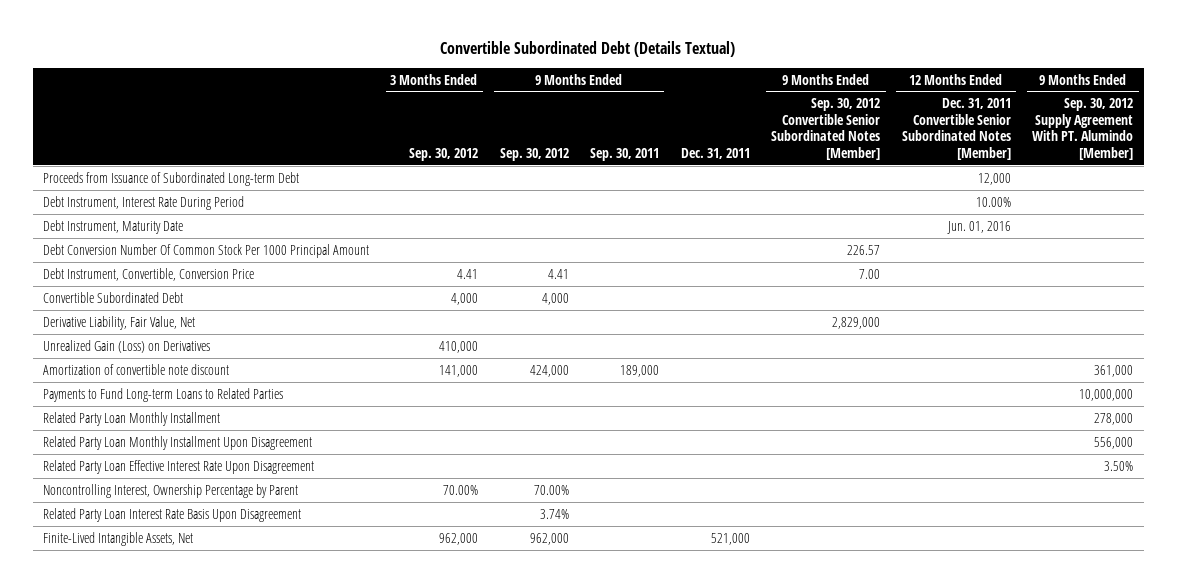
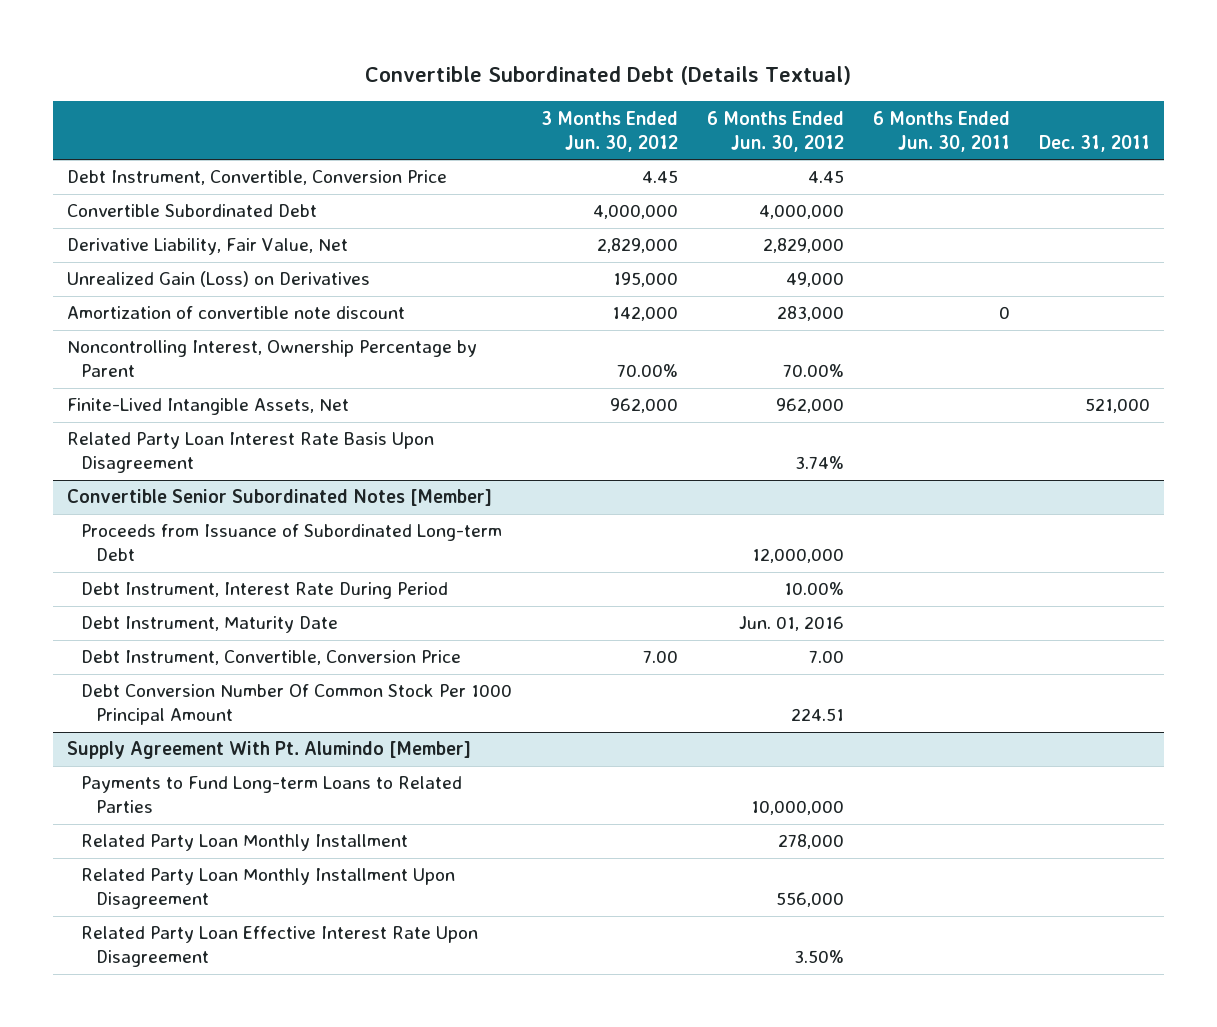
- | 3 Months Ended Sep. 30, 2012 | 9 Months Ended Sep. 30, 2012 | 9 Months Ended Sep. 30, 2011 | Dec. 31, 2011 | 9 Months Ended Sep. 30, 2012 Convertible Senior Subordinated Notes [Member] | 12 Months Ended Dec. 31, 2011 Convertible Senior Subordinated Notes [Member] | 9 Months Ended Sep. 30, 2012 Supply Agreement With PT. Alumindo [Member]
+ | 3 Months Ended Jun. 30, 2012 | 6 Months Ended Jun. 30, 2012 | 6 Months Ended Jun. 30, 2011 | Dec. 31, 2011
- Proceeds from Issuance of Subordinated Long-term Debt | | | | | | 12,000 |
- Debt Instrument, Interest Rate During Period | | | | | | 10.00% |
- Debt Instrument, Maturity Date | | | | | | Jun. 01, 2016 |
- Debt Conversion Number Of Common Stock Per 1000 Principal Amount | | | | | 226.57 | |
- Payments to Fund Long-term Loans to Related Parties | | | | | | | 10,000,000
- Related Party Loan Monthly Installment | | | | | | | 278,000
- Related Party Loan Monthly Installment Upon Disagreement | | | | | | | 556,000
- Related Party Loan Effective Interest Rate Upon Disagreement | | | | | | | 3.50%
moved down: Related Party Loan Interest Rate Basis Upon Disagreement | | 3.74% | |
+ Convertible Senior Subordinated Notes [Member]
+ Proceeds from Issuance of Subordinated Long-term Debt | | 12,000,000 | |
+ Debt Instrument, Interest Rate During Period | | 10.00% | |
+ Debt Instrument, Maturity Date | | Jun. 01, 2016 | |
+ Debt Instrument, Convertible, Conversion Price | 7.00 | 7.00 | |
+ Debt Conversion Number Of Common Stock Per 1000 Principal Amount | | 224.51 | |
+ Supply Agreement With Pt. Alumindo [Member]
+ Payments to Fund Long-term Loans to Related Parties | | 10,000,000 | |
+ Related Party Loan Monthly Installment | | 278,000 | |
+ Related Party Loan Monthly Installment Upon Disagreement | | 556,000 | |
+ Related Party Loan Effective Interest Rate Upon Disagreement | | 3.50% | |

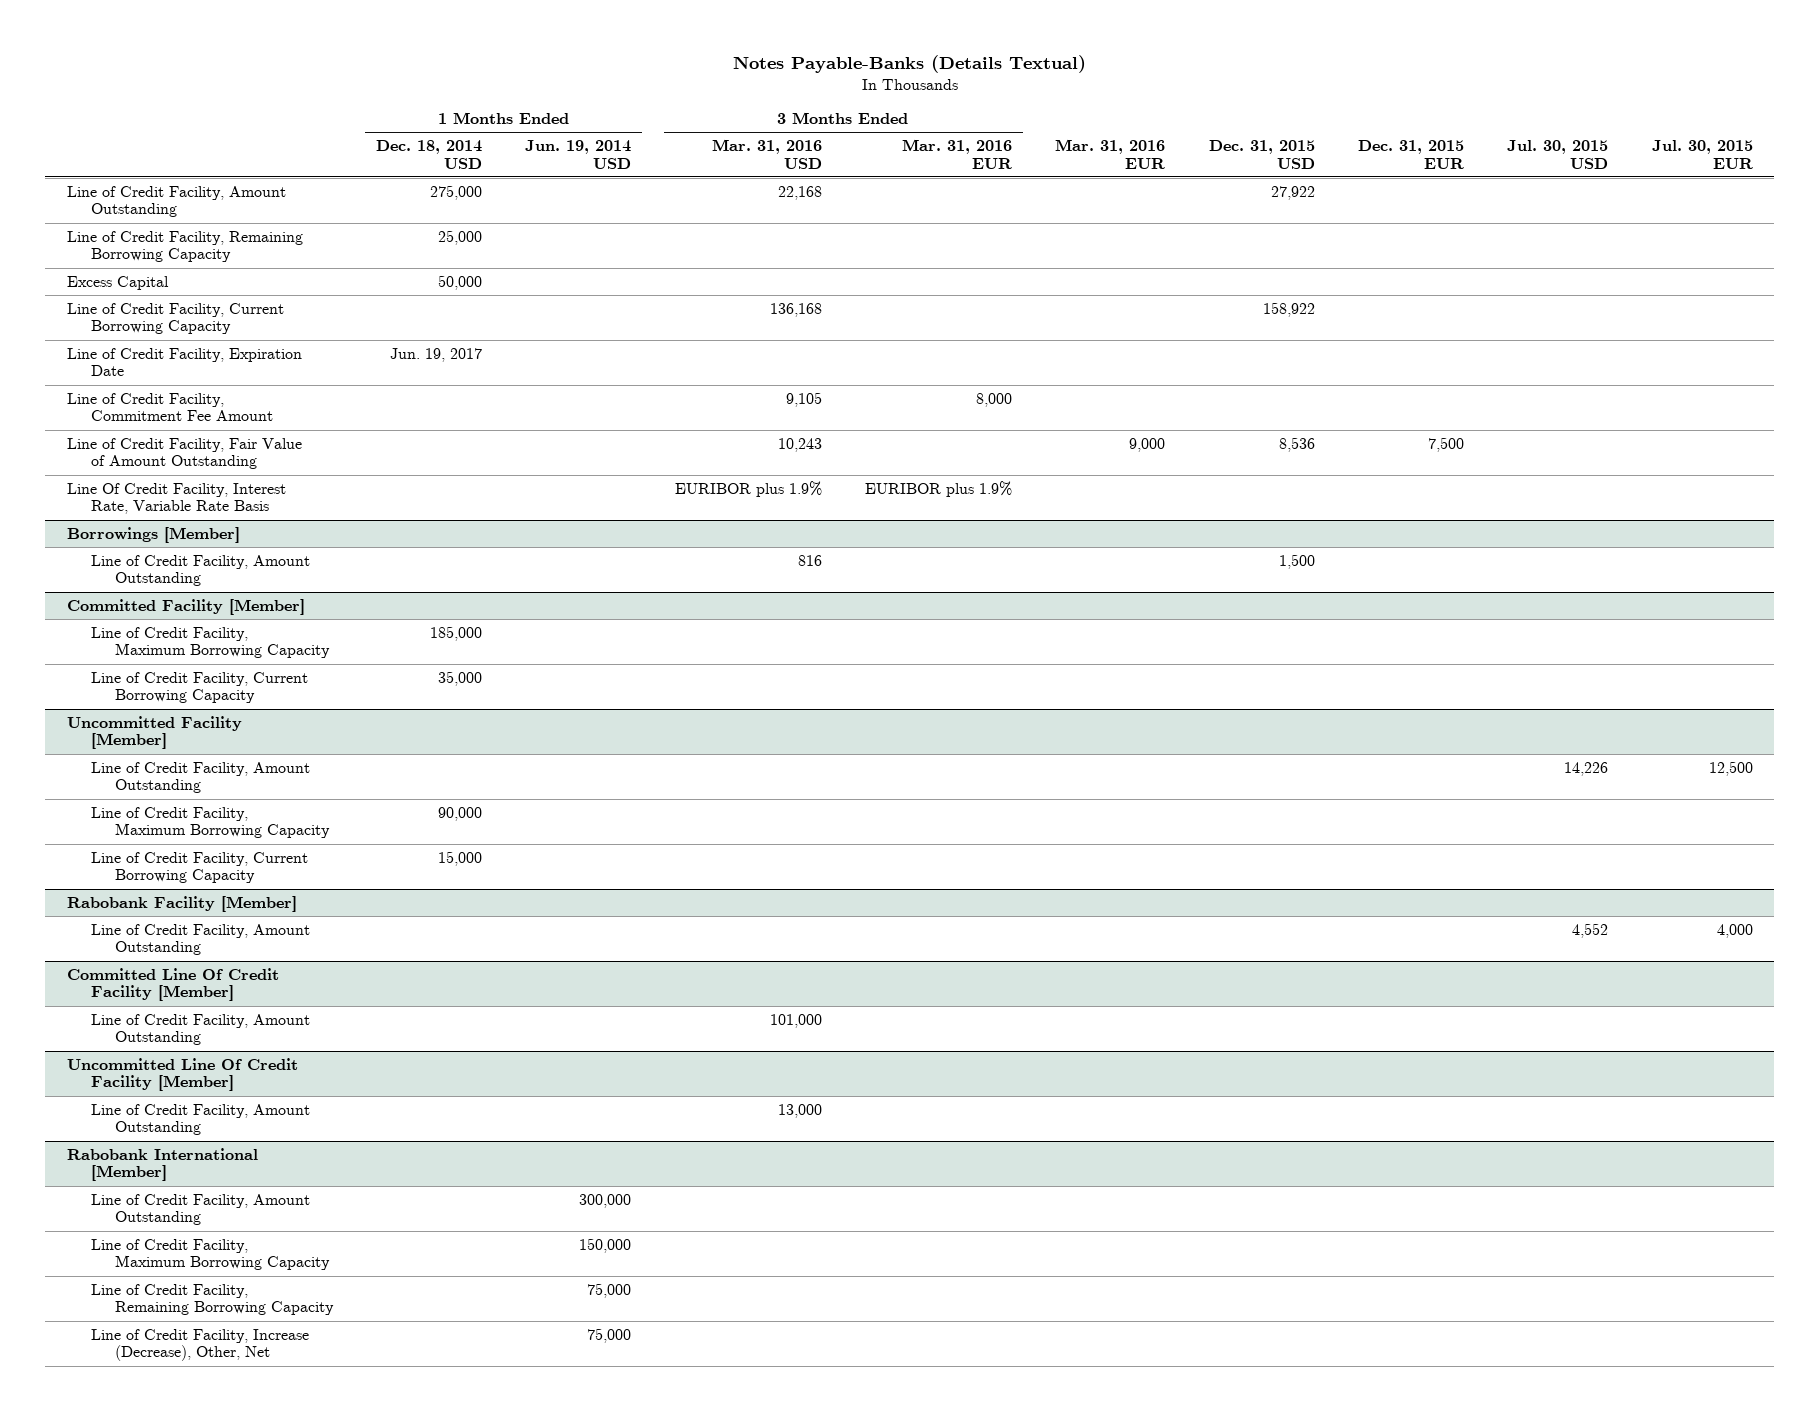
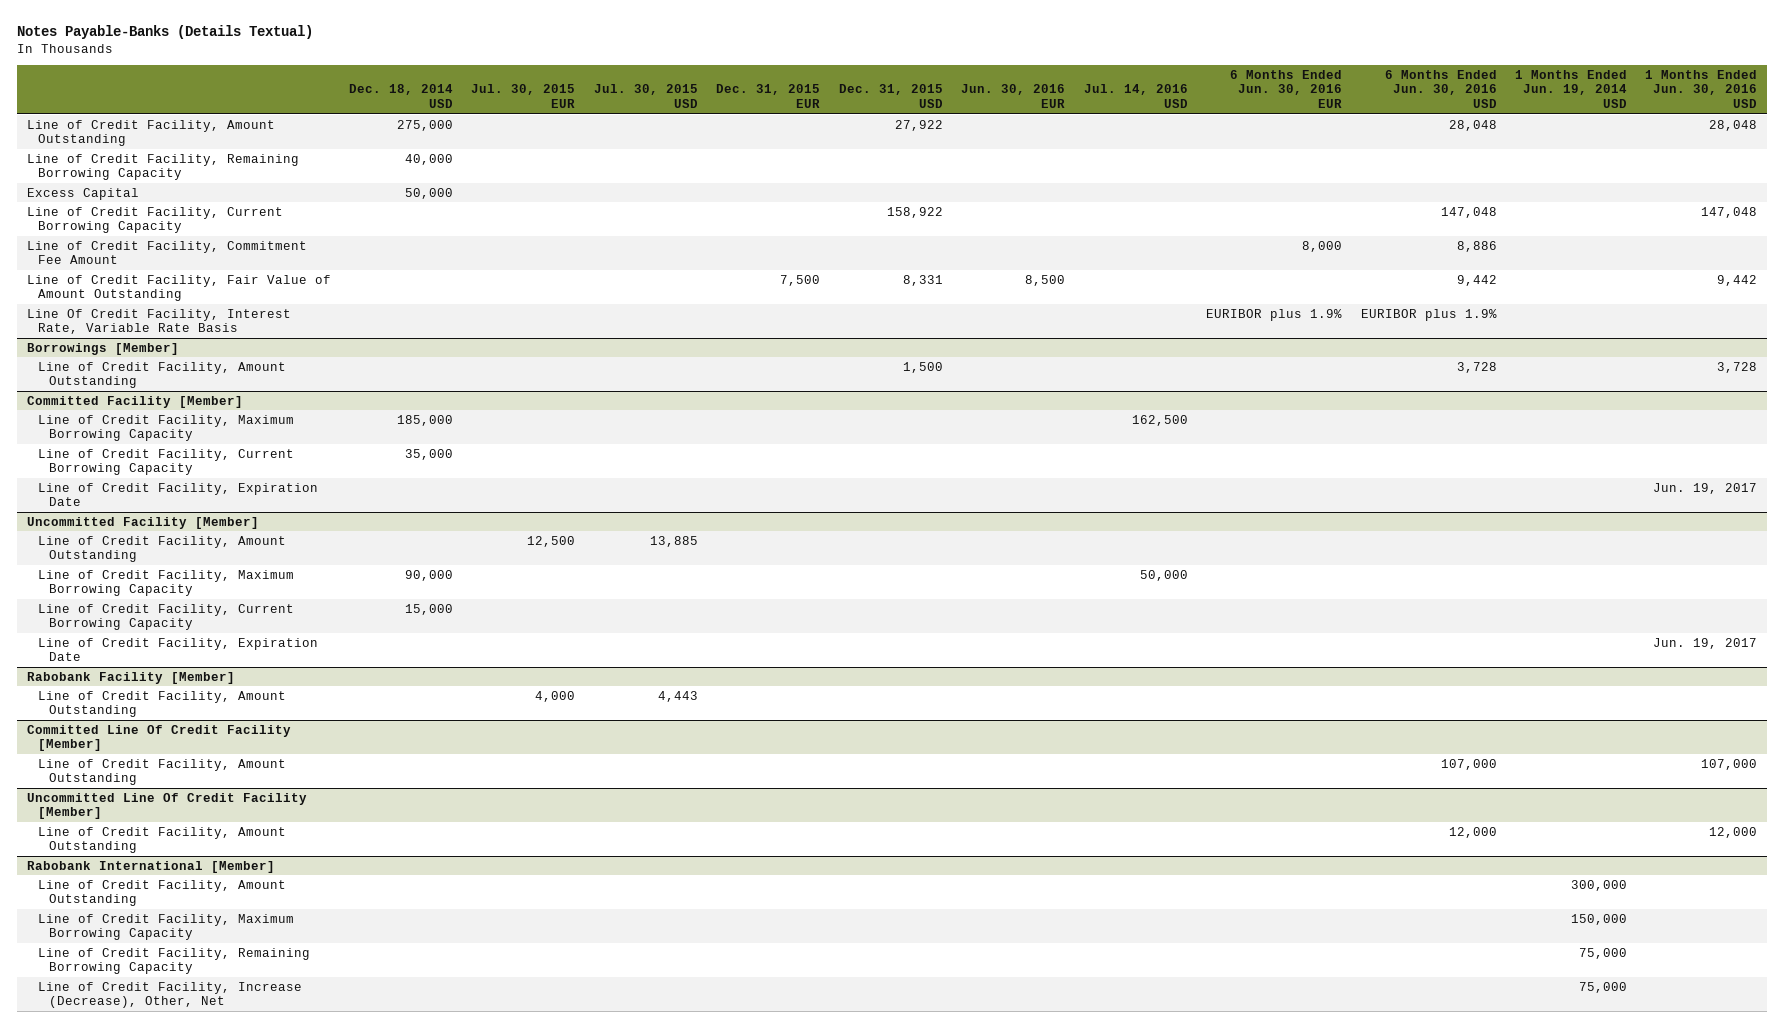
- | 1 Months Ended Dec. 18, 2014 USD | 1 Months Ended Jun. 19, 2014 USD | 3 Months Ended Mar. 31, 2016 USD | 3 Months Ended Mar. 31, 2016 EUR | Mar. 31, 2016 EUR | Dec. 31, 2015 USD | Dec. 31, 2015 EUR | Jul. 30, 2015 USD | Jul. 30, 2015 EUR
+ | Dec. 18, 2014 USD | Jul. 30, 2015 EUR | Jul. 30, 2015 USD | Dec. 31, 2015 EUR | Dec. 31, 2015 USD | Jun. 30, 2016 EUR | Jul. 14, 2016 USD | 6 Months Ended Jun. 30, 2016 EUR | 6 Months Ended Jun. 30, 2016 USD | 1 Months Ended Jun. 19, 2014 USD | 1 Months Ended Jun. 30, 2016 USD
- Line of Credit Facility, Expiration Date | Jun. 19, 2017 | | | | | | | |
- Line of Credit Facility, Fair Value of Amount Outstanding | | | 10,243 | | 9,000 | 8,536 | 7,500 | |
+ Line of Credit Facility, Fair Value of Amount Outstanding | | | | 7,500 | 8,331 | 8,500 | | | 9,442 | | 9,442
@ Committed Facility [Member]
+ Line of Credit Facility, Expiration Date | | | | | | | | | | | Jun. 19, 2017
@ Uncommitted Facility [Member]
- Line of Credit Facility, Amount Outstanding | | | | | | | | 14,226 | 12,500
+ Line of Credit Facility, Amount Outstanding | | 12,500 | 13,885 | | | | | | | |
+ Line of Credit Facility, Expiration Date | | | | | | | | | | | Jun. 19, 2017
@ Rabobank Facility [Member]
- Line of Credit Facility, Amount Outstanding | | | | | | | | 4,552 | 4,000
+ Line of Credit Facility, Amount Outstanding | | 4,000 | 4,443 | | | | | | | |

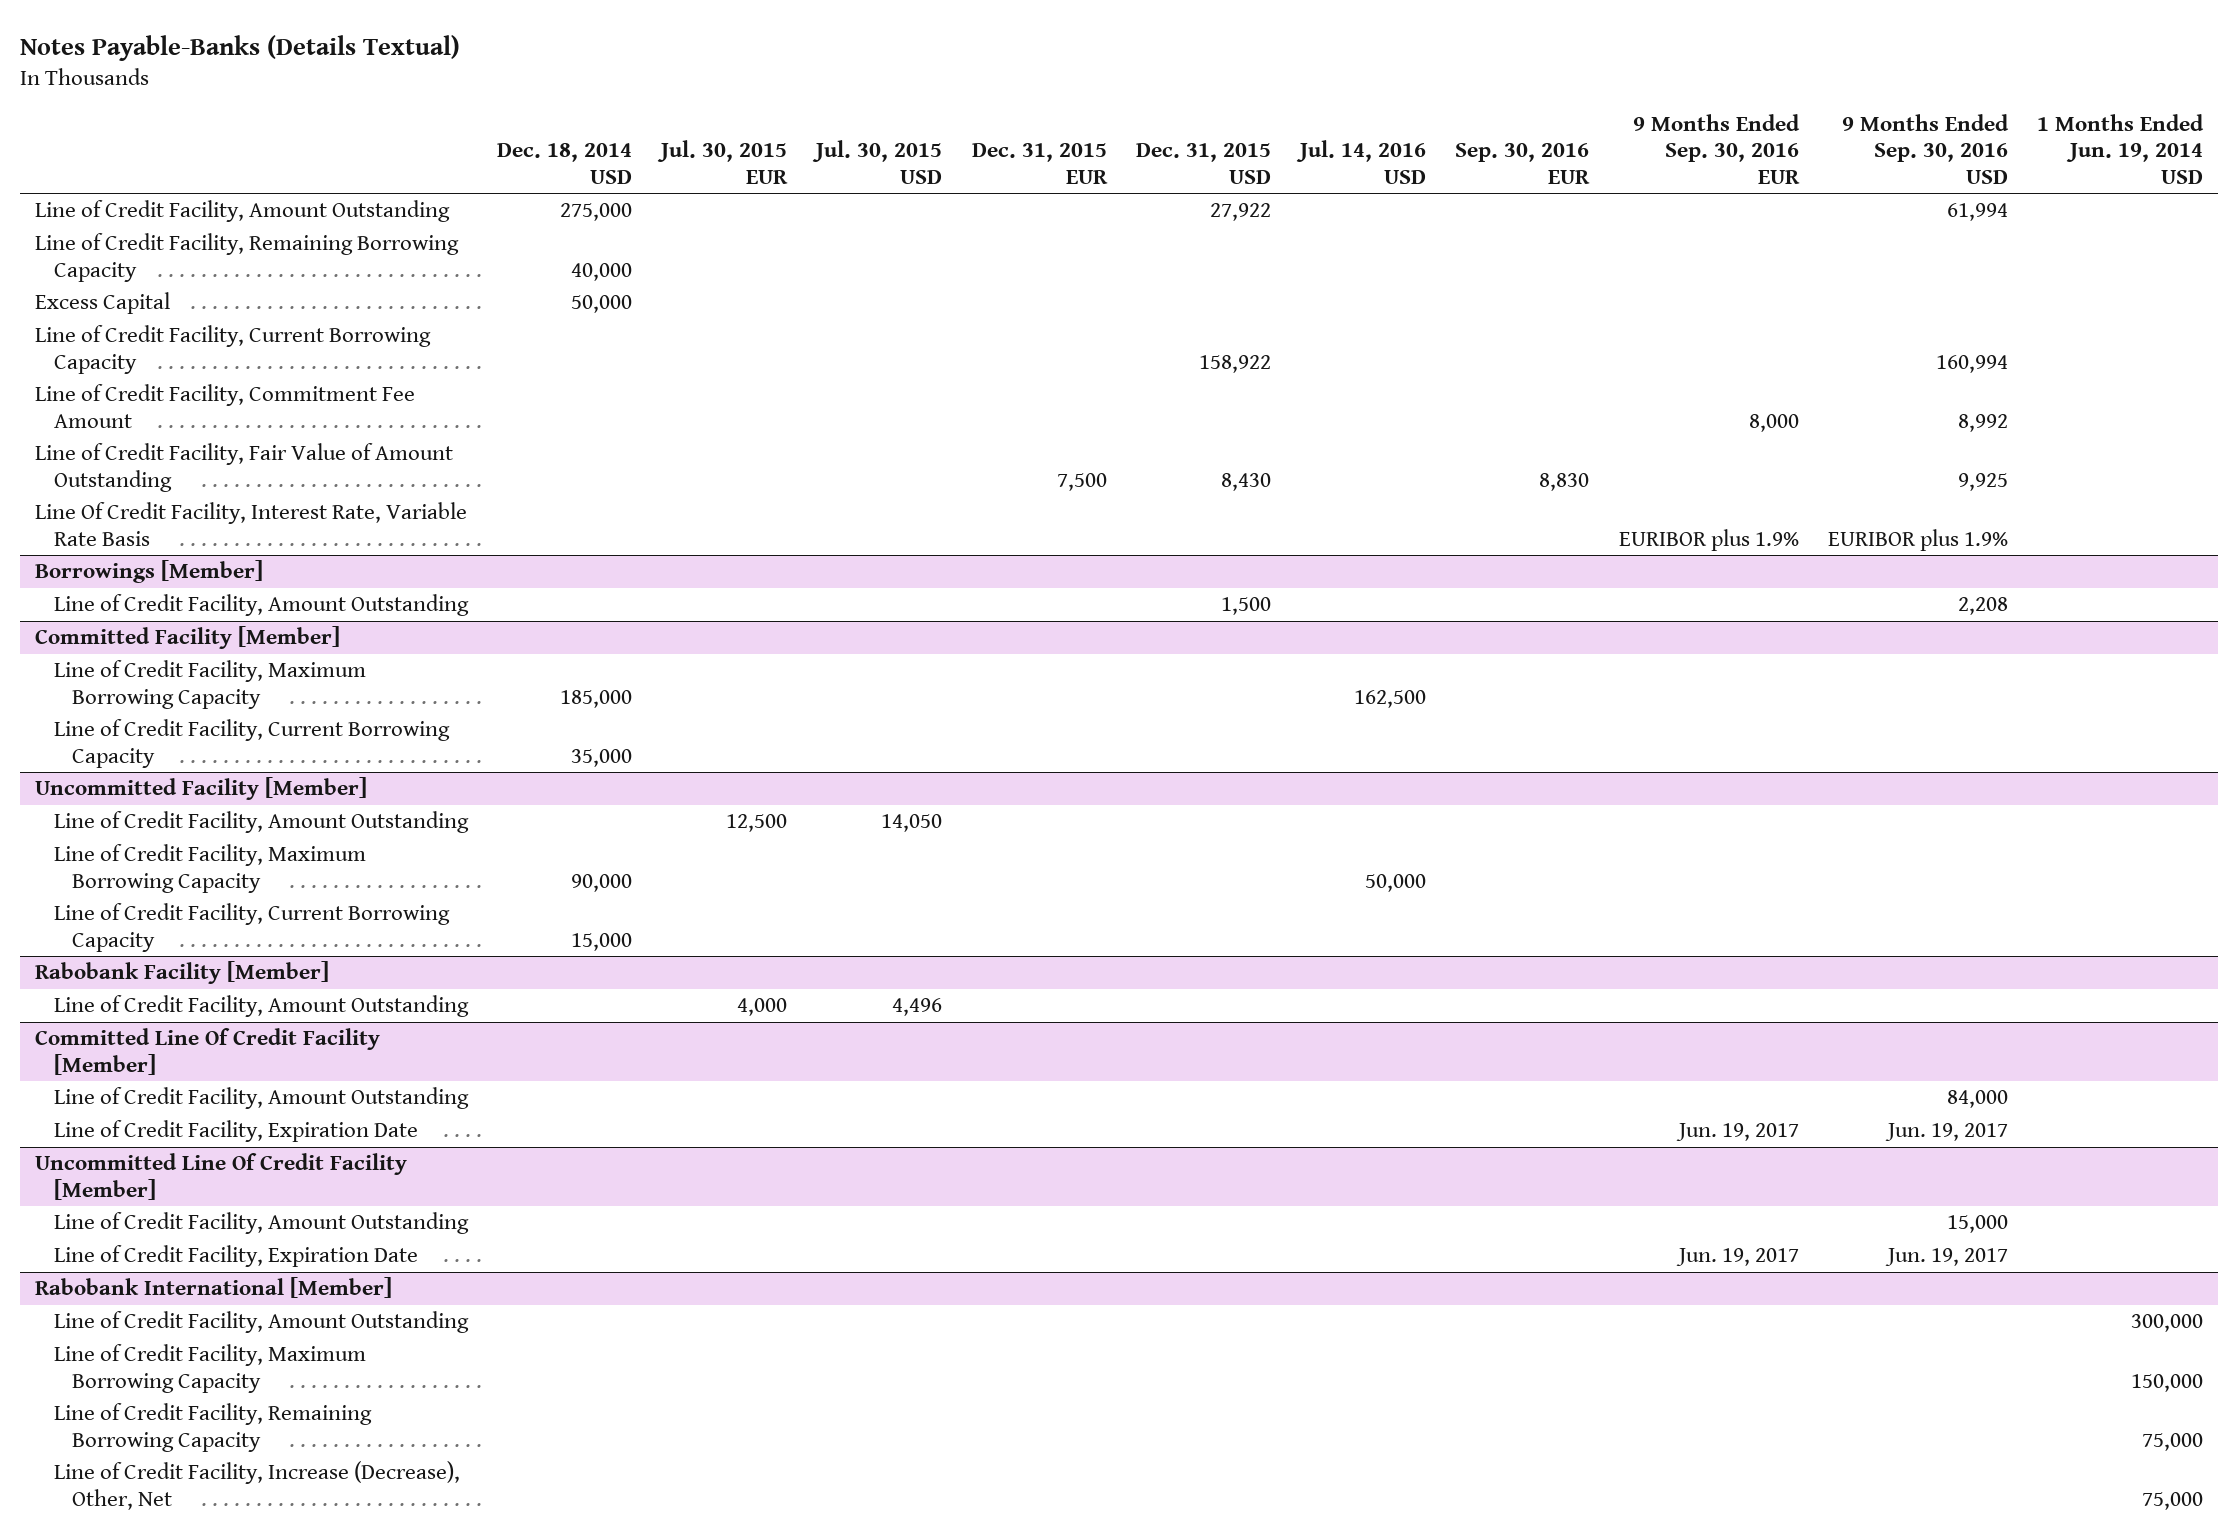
- | Dec. 18, 2014 USD | Jul. 30, 2015 EUR | Jul. 30, 2015 USD | Dec. 31, 2015 EUR | Dec. 31, 2015 USD | Jun. 30, 2016 EUR | Jul. 14, 2016 USD | 6 Months Ended Jun. 30, 2016 EUR | 6 Months Ended Jun. 30, 2016 USD | 1 Months Ended Jun. 19, 2014 USD | 1 Months Ended Jun. 30, 2016 USD
+ | Dec. 18, 2014 USD | Jul. 30, 2015 EUR | Jul. 30, 2015 USD | Dec. 31, 2015 EUR | Dec. 31, 2015 USD | Jul. 14, 2016 USD | Sep. 30, 2016 EUR | 9 Months Ended Sep. 30, 2016 EUR | 9 Months Ended Sep. 30, 2016 USD | 1 Months Ended Jun. 19, 2014 USD
- Line of Credit Facility, Fair Value of Amount Outstanding | | | | 7,500 | 8,331 | 8,500 | | | 9,442 | | 9,442
+ Line of Credit Facility, Fair Value of Amount Outstanding | | | | 7,500 | 8,430 | | 8,830 | | 9,925 |
@ Committed Facility [Member]
- Line of Credit Facility, Expiration Date | | | | | | | | | | | Jun. 19, 2017
@ Uncommitted Facility [Member]
- Line of Credit Facility, Amount Outstanding | | 12,500 | 13,885 | | | | | | | |
+ Line of Credit Facility, Amount Outstanding | | 12,500 | 14,050 | | | | | | |
- Line of Credit Facility, Expiration Date | | | | | | | | | | | Jun. 19, 2017
@ Rabobank Facility [Member]
- Line of Credit Facility, Amount Outstanding | | 4,000 | 4,443 | | | | | | | |
+ Line of Credit Facility, Amount Outstanding | | 4,000 | 4,496 | | | | | | |
@ Committed Line Of Credit Facility [Member]
+ Line of Credit Facility, Expiration Date | | | | | | | | Jun. 19, 2017 | Jun. 19, 2017 |
@ Uncommitted Line Of Credit Facility [Member]
+ Line of Credit Facility, Expiration Date | | | | | | | | Jun. 19, 2017 | Jun. 19, 2017 |

